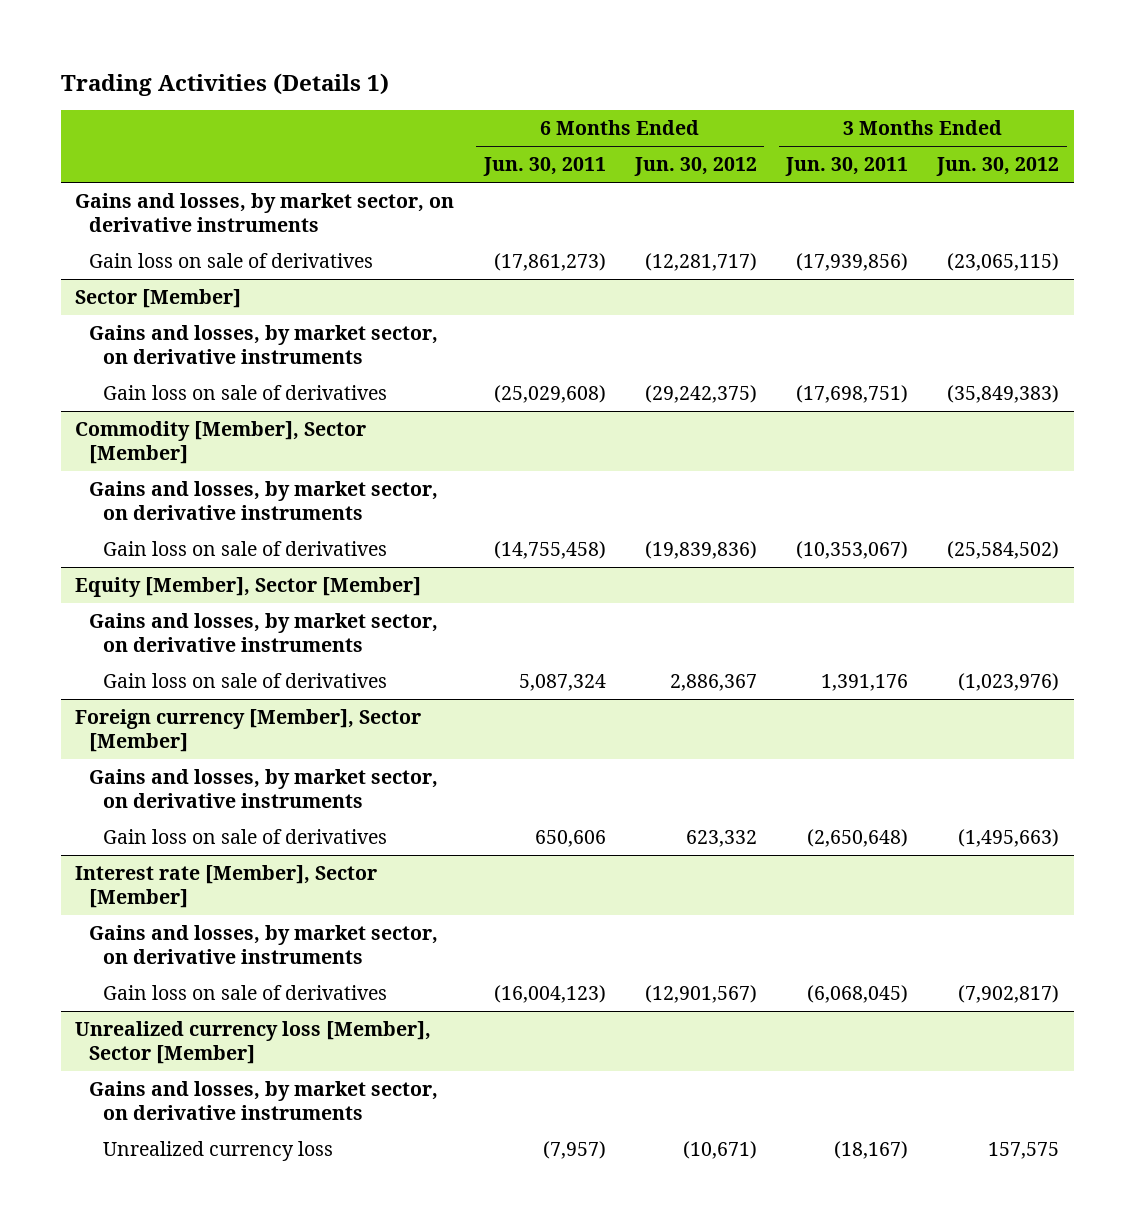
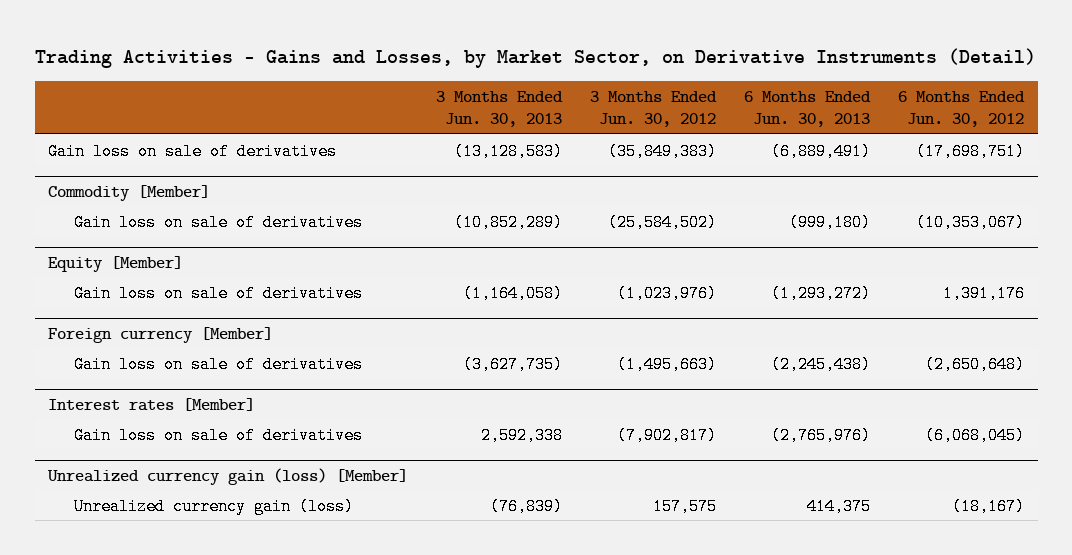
- Trading Activities (Details 1)
+ Trading Activities - Gains and Losses, by Market Sector, on Derivative Instruments (Detail)
- | 6 Months Ended Jun. 30, 2011 | 6 Months Ended Jun. 30, 2012 | 3 Months Ended Jun. 30, 2011 | 3 Months Ended Jun. 30, 2012
+ | 3 Months Ended Jun. 30, 2013 | 3 Months Ended Jun. 30, 2012 | 6 Months Ended Jun. 30, 2013 | 6 Months Ended Jun. 30, 2012
- Gains and losses, by market sector, on derivative instruments
- Gain loss on sale of derivatives | (17,861,273) | (12,281,717) | (17,939,856) | (23,065,115)
- Sector [Member]
- Gains and losses, by market sector, on derivative instruments
- Gain loss on sale of derivatives | (25,029,608) | (29,242,375) | (17,698,751) | (35,849,383)
- Commodity [Member], Sector [Member]
- Gains and losses, by market sector, on derivative instruments
- Gain loss on sale of derivatives | (14,755,458) | (19,839,836) | (10,353,067) | (25,584,502)
- Equity [Member], Sector [Member]
- Gains and losses, by market sector, on derivative instruments
- Gain loss on sale of derivatives | 5,087,324 | 2,886,367 | 1,391,176 | (1,023,976)
- Foreign currency [Member], Sector [Member]
- Gains and losses, by market sector, on derivative instruments
- Gain loss on sale of derivatives | 650,606 | 623,332 | (2,650,648) | (1,495,663)
- Interest rate [Member], Sector [Member]
- Gains and losses, by market sector, on derivative instruments
- Gain loss on sale of derivatives | (16,004,123) | (12,901,567) | (6,068,045) | (7,902,817)
- Unrealized currency loss [Member], Sector [Member]
- Gains and losses, by market sector, on derivative instruments
- Unrealized currency loss | (7,957) | (10,671) | (18,167) | 157,575
+ Gain loss on sale of derivatives | (13,128,583) | (35,849,383) | (6,889,491) | (17,698,751)
+ Commodity [Member]
+ Gain loss on sale of derivatives | (10,852,289) | (25,584,502) | (999,180) | (10,353,067)
+ Equity [Member]
+ Gain loss on sale of derivatives | (1,164,058) | (1,023,976) | (1,293,272) | 1,391,176
+ Foreign currency [Member]
+ Gain loss on sale of derivatives | (3,627,735) | (1,495,663) | (2,245,438) | (2,650,648)
+ Interest rates [Member]
+ Gain loss on sale of derivatives | 2,592,338 | (7,902,817) | (2,765,976) | (6,068,045)
+ Unrealized currency gain (loss) [Member]
+ Unrealized currency gain (loss) | (76,839) | 157,575 | 414,375 | (18,167)

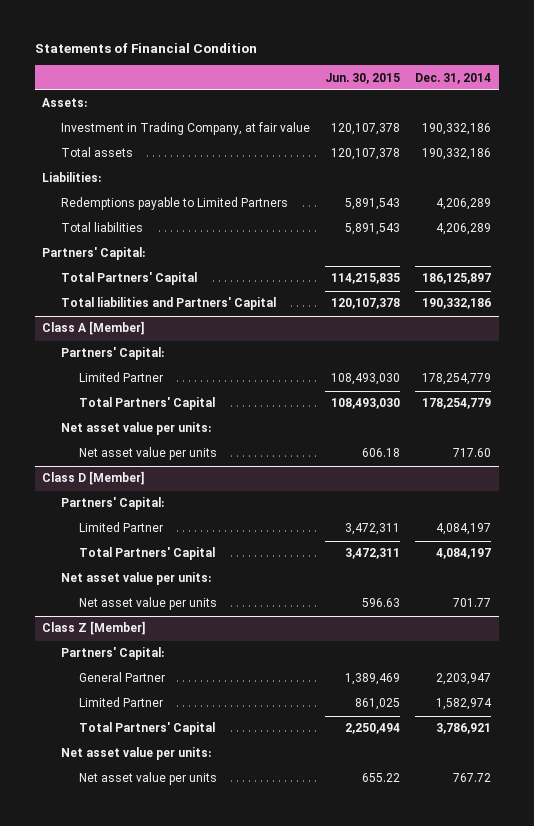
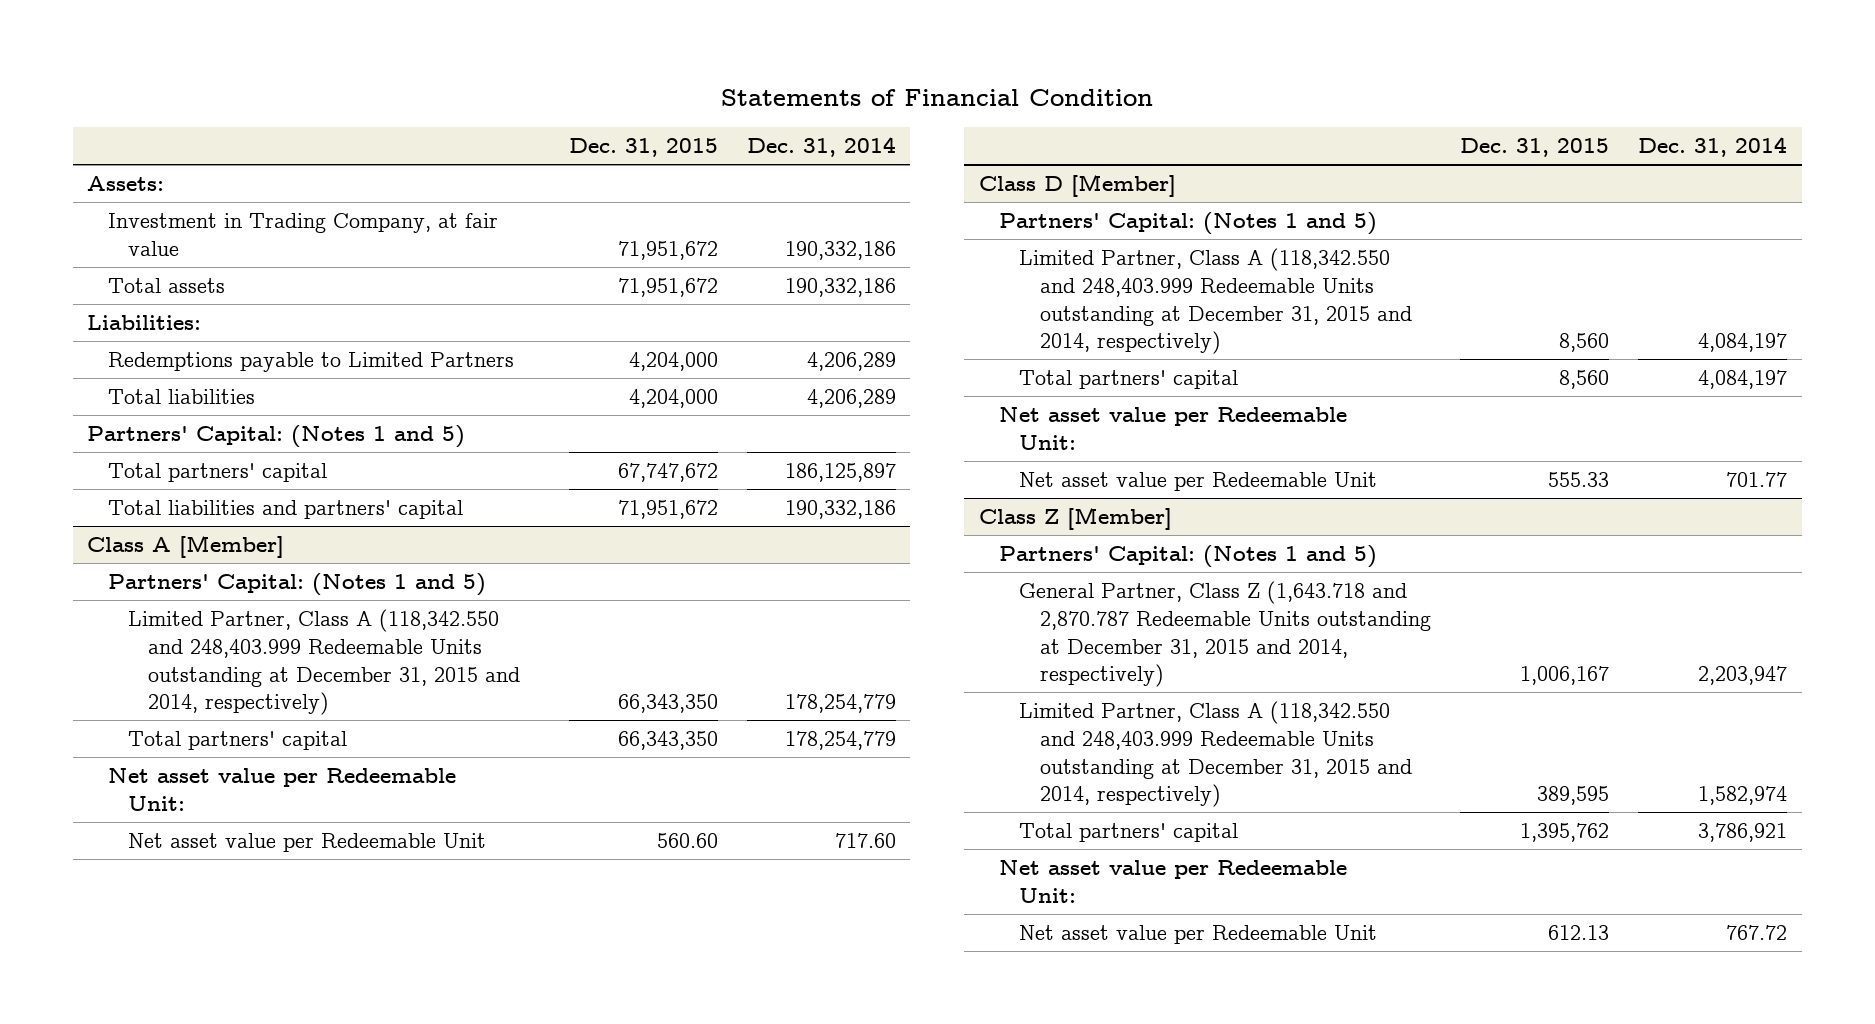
- | Jun. 30, 2015 | Dec. 31, 2014
+ | Dec. 31, 2015 | Dec. 31, 2014
- Partners' Capital:
- Total Partners' Capital | 114,215,835 | 186,125,897
- Total liabilities and Partners' Capital | 120,107,378 | 190,332,186
+ Partners' Capital: (Notes 1 and 5)
+ Total partners' capital | 67,747,672 | 186,125,897
+ Total liabilities and partners' capital | 71,951,672 | 190,332,186
@ Class A [Member]
- Partners' Capital:
- Limited Partner | 108,493,030 | 178,254,779
- Total Partners' Capital | 108,493,030 | 178,254,779
- Net asset value per units:
- Net asset value per units | 606.18 | 717.60
+ Partners' Capital: (Notes 1 and 5)
+ Limited Partner, Class A (118,342.550 and 248,403.999 Redeemable Units outstanding at December 31, 2015 and 2014, respectively) | 66,343,350 | 178,254,779
+ Total partners' capital | 66,343,350 | 178,254,779
+ Net asset value per Redeemable Unit:
+ Net asset value per Redeemable Unit | 560.60 | 717.60
@ Class D [Member]
- Partners' Capital:
- Limited Partner | 3,472,311 | 4,084,197
- Total Partners' Capital | 3,472,311 | 4,084,197
- Net asset value per units:
- Net asset value per units | 596.63 | 701.77
+ Partners' Capital: (Notes 1 and 5)
+ Limited Partner, Class A (118,342.550 and 248,403.999 Redeemable Units outstanding at December 31, 2015 and 2014, respectively) | 8,560 | 4,084,197
+ Total partners' capital | 8,560 | 4,084,197
+ Net asset value per Redeemable Unit:
+ Net asset value per Redeemable Unit | 555.33 | 701.77
@ Class Z [Member]
- Partners' Capital:
- General Partner | 1,389,469 | 2,203,947
- Limited Partner | 861,025 | 1,582,974
- Total Partners' Capital | 2,250,494 | 3,786,921
- Net asset value per units:
- Net asset value per units | 655.22 | 767.72
+ Partners' Capital: (Notes 1 and 5)
+ General Partner, Class Z (1,643.718 and 2,870.787 Redeemable Units outstanding at December 31, 2015 and 2014, respectively) | 1,006,167 | 2,203,947
+ Limited Partner, Class A (118,342.550 and 248,403.999 Redeemable Units outstanding at December 31, 2015 and 2014, respectively) | 389,595 | 1,582,974
+ Total partners' capital | 1,395,762 | 3,786,921
+ Net asset value per Redeemable Unit:
+ Net asset value per Redeemable Unit | 612.13 | 767.72

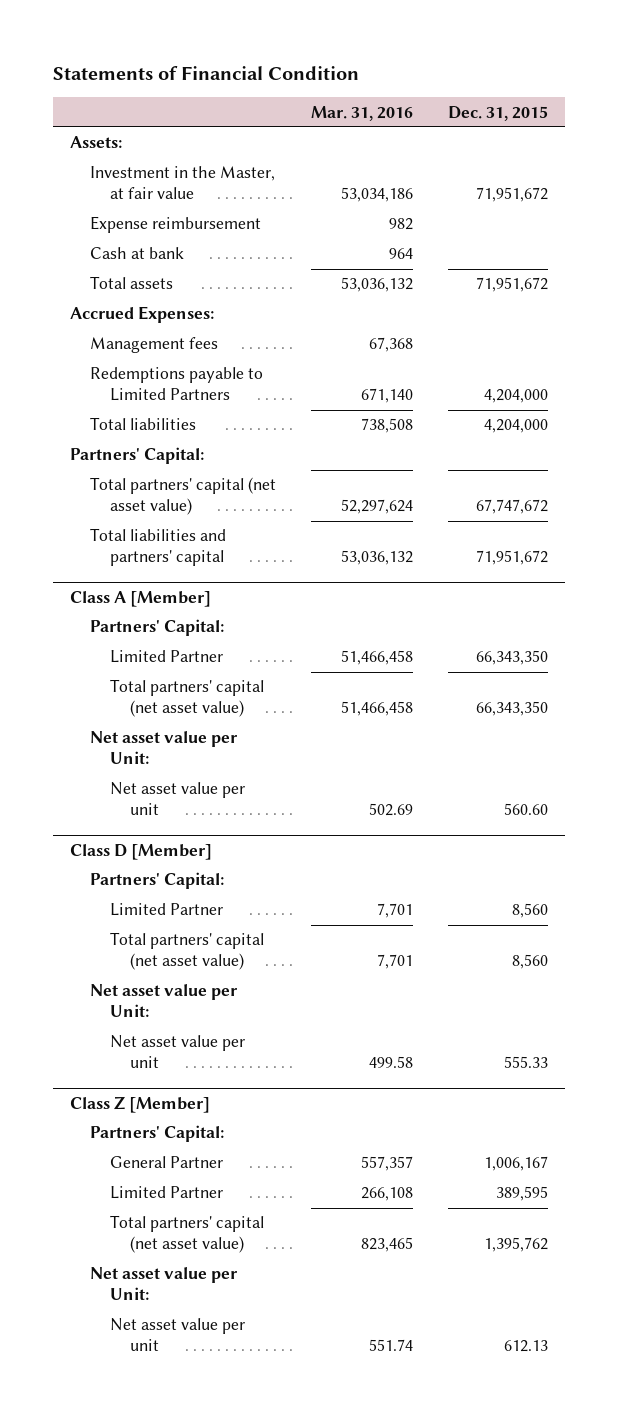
- | Dec. 31, 2015 | Dec. 31, 2014
+ | Mar. 31, 2016 | Dec. 31, 2015
- Investment in Trading Company, at fair value | 71,951,672 | 190,332,186
+ Investment in the Master, at fair value | 53,034,186 | 71,951,672
+ Expense reimbursement | 982 |
+ Cash at bank | 964 |
- Liabilities:
+ Accrued Expenses:
+ Management fees | 67,368 |
- Partners' Capital: (Notes 1 and 5)
- Total partners' capital | 67,747,672 | 186,125,897
+ Partners' Capital:
+ Total partners' capital (net asset value) | 52,297,624 | 67,747,672
@ Class A [Member]
- Partners' Capital: (Notes 1 and 5)
- Limited Partner, Class A (118,342.550 and 248,403.999 Redeemable Units outstanding at December 31, 2015 and 2014, respectively) | 66,343,350 | 178,254,779
- Total partners' capital | 66,343,350 | 178,254,779
- Net asset value per Redeemable Unit:
- Net asset value per Redeemable Unit | 560.60 | 717.60
+ Partners' Capital:
+ Limited Partner | 51,466,458 | 66,343,350
+ Total partners' capital (net asset value) | 51,466,458 | 66,343,350
+ Net asset value per Unit:
+ Net asset value per unit | 502.69 | 560.60
@ Class D [Member]
- Partners' Capital: (Notes 1 and 5)
- Limited Partner, Class A (118,342.550 and 248,403.999 Redeemable Units outstanding at December 31, 2015 and 2014, respectively) | 8,560 | 4,084,197
- Total partners' capital | 8,560 | 4,084,197
- Net asset value per Redeemable Unit:
- Net asset value per Redeemable Unit | 555.33 | 701.77
+ Partners' Capital:
+ Limited Partner | 7,701 | 8,560
+ Total partners' capital (net asset value) | 7,701 | 8,560
+ Net asset value per Unit:
+ Net asset value per unit | 499.58 | 555.33
@ Class Z [Member]
- Partners' Capital: (Notes 1 and 5)
- General Partner, Class Z (1,643.718 and 2,870.787 Redeemable Units outstanding at December 31, 2015 and 2014, respectively) | 1,006,167 | 2,203,947
- Limited Partner, Class A (118,342.550 and 248,403.999 Redeemable Units outstanding at December 31, 2015 and 2014, respectively) | 389,595 | 1,582,974
- Total partners' capital | 1,395,762 | 3,786,921
- Net asset value per Redeemable Unit:
- Net asset value per Redeemable Unit | 612.13 | 767.72
+ Partners' Capital:
+ General Partner | 557,357 | 1,006,167
+ Limited Partner | 266,108 | 389,595
+ Total partners' capital (net asset value) | 823,465 | 1,395,762
+ Net asset value per Unit:
+ Net asset value per unit | 551.74 | 612.13

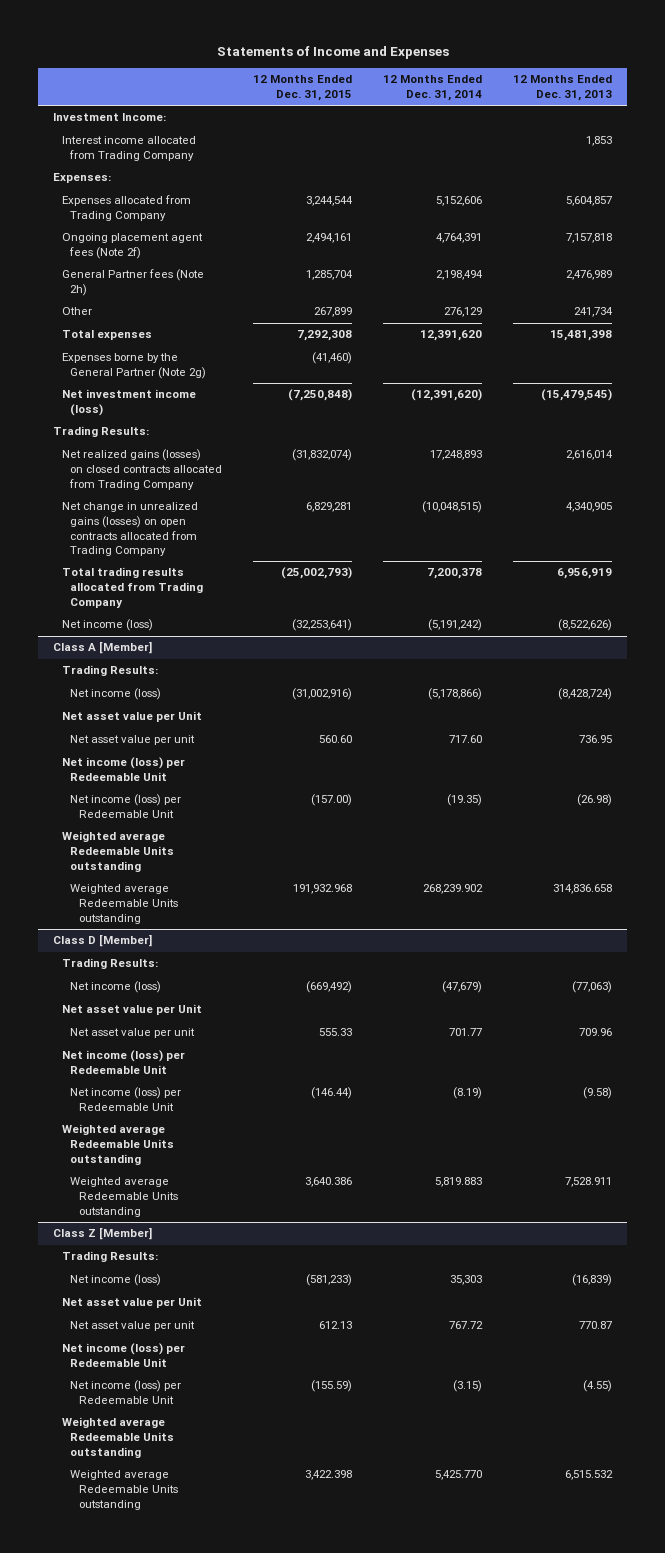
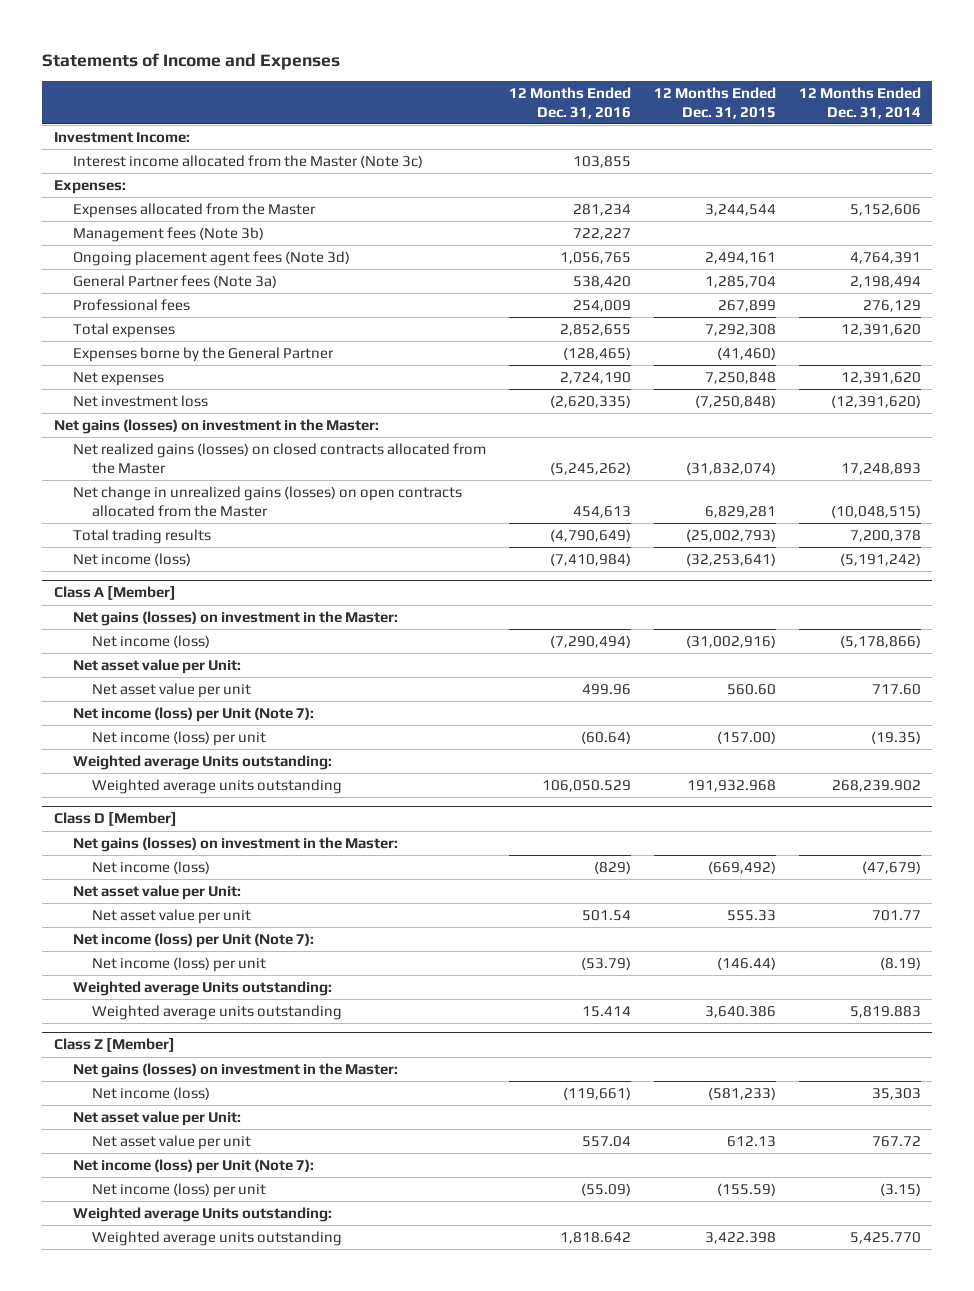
- | 12 Months Ended Dec. 31, 2015 | 12 Months Ended Dec. 31, 2014 | 12 Months Ended Dec. 31, 2013
+ | 12 Months Ended Dec. 31, 2016 | 12 Months Ended Dec. 31, 2015 | 12 Months Ended Dec. 31, 2014
- Interest income allocated from Trading Company | | | 1,853
+ Interest income allocated from the Master (Note 3c) | 103,855 | |
- Expenses allocated from Trading Company | 3,244,544 | 5,152,606 | 5,604,857
- Ongoing placement agent fees (Note 2f) | 2,494,161 | 4,764,391 | 7,157,818
- General Partner fees (Note 2h) | 1,285,704 | 2,198,494 | 2,476,989
- Other | 267,899 | 276,129 | 241,734
+ Expenses allocated from the Master | 281,234 | 3,244,544 | 5,152,606
+ Management fees (Note 3b) | 722,227 | |
+ Ongoing placement agent fees (Note 3d) | 1,056,765 | 2,494,161 | 4,764,391
+ General Partner fees (Note 3a) | 538,420 | 1,285,704 | 2,198,494
+ Professional fees | 254,009 | 267,899 | 276,129
- Expenses borne by the General Partner (Note 2g) | (41,460) | |
- Net investment income (loss) | (7,250,848) | (12,391,620) | (15,479,545)
- Trading Results:
- Net realized gains (losses) on closed contracts allocated from Trading Company | (31,832,074) | 17,248,893 | 2,616,014
- Net change in unrealized gains (losses) on open contracts allocated from Trading Company | 6,829,281 | (10,048,515) | 4,340,905
- Total trading results allocated from Trading Company | (25,002,793) | 7,200,378 | 6,956,919
+ Expenses borne by the General Partner | (128,465) | (41,460) |
+ Net expenses | 2,724,190 | 7,250,848 | 12,391,620
+ Net investment loss | (2,620,335) | (7,250,848) | (12,391,620)
+ Net gains (losses) on investment in the Master:
+ Net realized gains (losses) on closed contracts allocated from the Master | (5,245,262) | (31,832,074) | 17,248,893
+ Net change in unrealized gains (losses) on open contracts allocated from the Master | 454,613 | 6,829,281 | (10,048,515)
+ Total trading results | (4,790,649) | (25,002,793) | 7,200,378
@ Class A [Member]
- Trading Results:
+ Net gains (losses) on investment in the Master:
- Net asset value per Unit
+ Net asset value per Unit:
- Net income (loss) per Redeemable Unit
- Net income (loss) per Redeemable Unit | (157.00) | (19.35) | (26.98)
- Weighted average Redeemable Units outstanding
- Weighted average Redeemable Units outstanding | 191,932.968 | 268,239.902 | 314,836.658
+ Net income (loss) per Unit (Note 7):
+ Net income (loss) per unit | (60.64) | (157.00) | (19.35)
+ Weighted average Units outstanding:
+ Weighted average units outstanding | 106,050.529 | 191,932.968 | 268,239.902
@ Class D [Member]
- Trading Results:
+ Net gains (losses) on investment in the Master:
- Net asset value per Unit
+ Net asset value per Unit:
- Net income (loss) per Redeemable Unit
- Net income (loss) per Redeemable Unit | (146.44) | (8.19) | (9.58)
- Weighted average Redeemable Units outstanding
- Weighted average Redeemable Units outstanding | 3,640.386 | 5,819.883 | 7,528.911
+ Net income (loss) per Unit (Note 7):
+ Net income (loss) per unit | (53.79) | (146.44) | (8.19)
+ Weighted average Units outstanding:
+ Weighted average units outstanding | 15.414 | 3,640.386 | 5,819.883
@ Class Z [Member]
- Trading Results:
+ Net gains (losses) on investment in the Master:
- Net asset value per Unit
+ Net asset value per Unit:
- Net income (loss) per Redeemable Unit
- Net income (loss) per Redeemable Unit | (155.59) | (3.15) | (4.55)
- Weighted average Redeemable Units outstanding
- Weighted average Redeemable Units outstanding | 3,422.398 | 5,425.770 | 6,515.532
+ Net income (loss) per Unit (Note 7):
+ Net income (loss) per unit | (55.09) | (155.59) | (3.15)
+ Weighted average Units outstanding:
+ Weighted average units outstanding | 1,818.642 | 3,422.398 | 5,425.770

